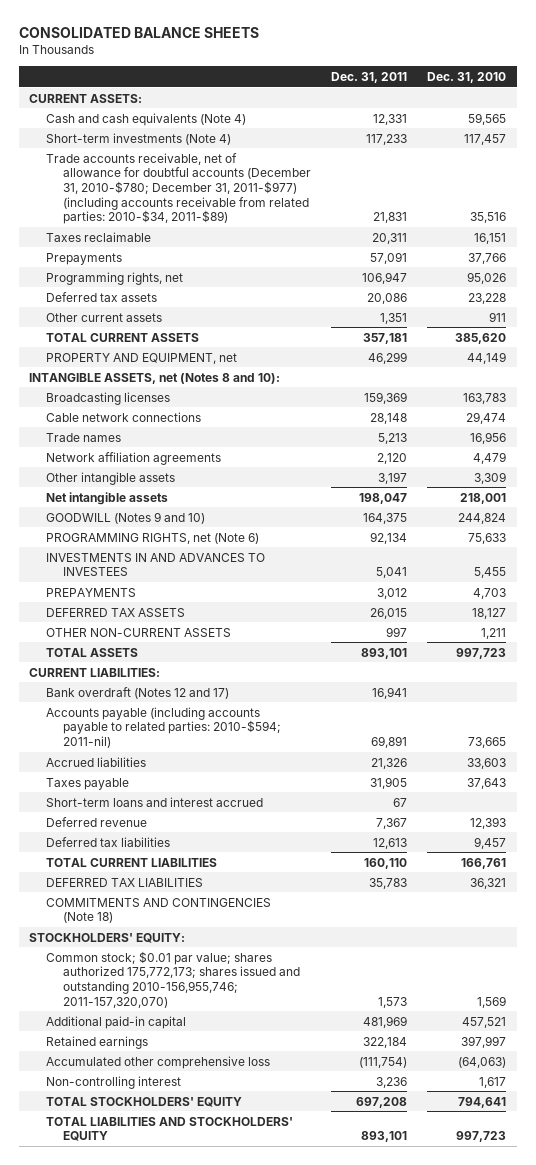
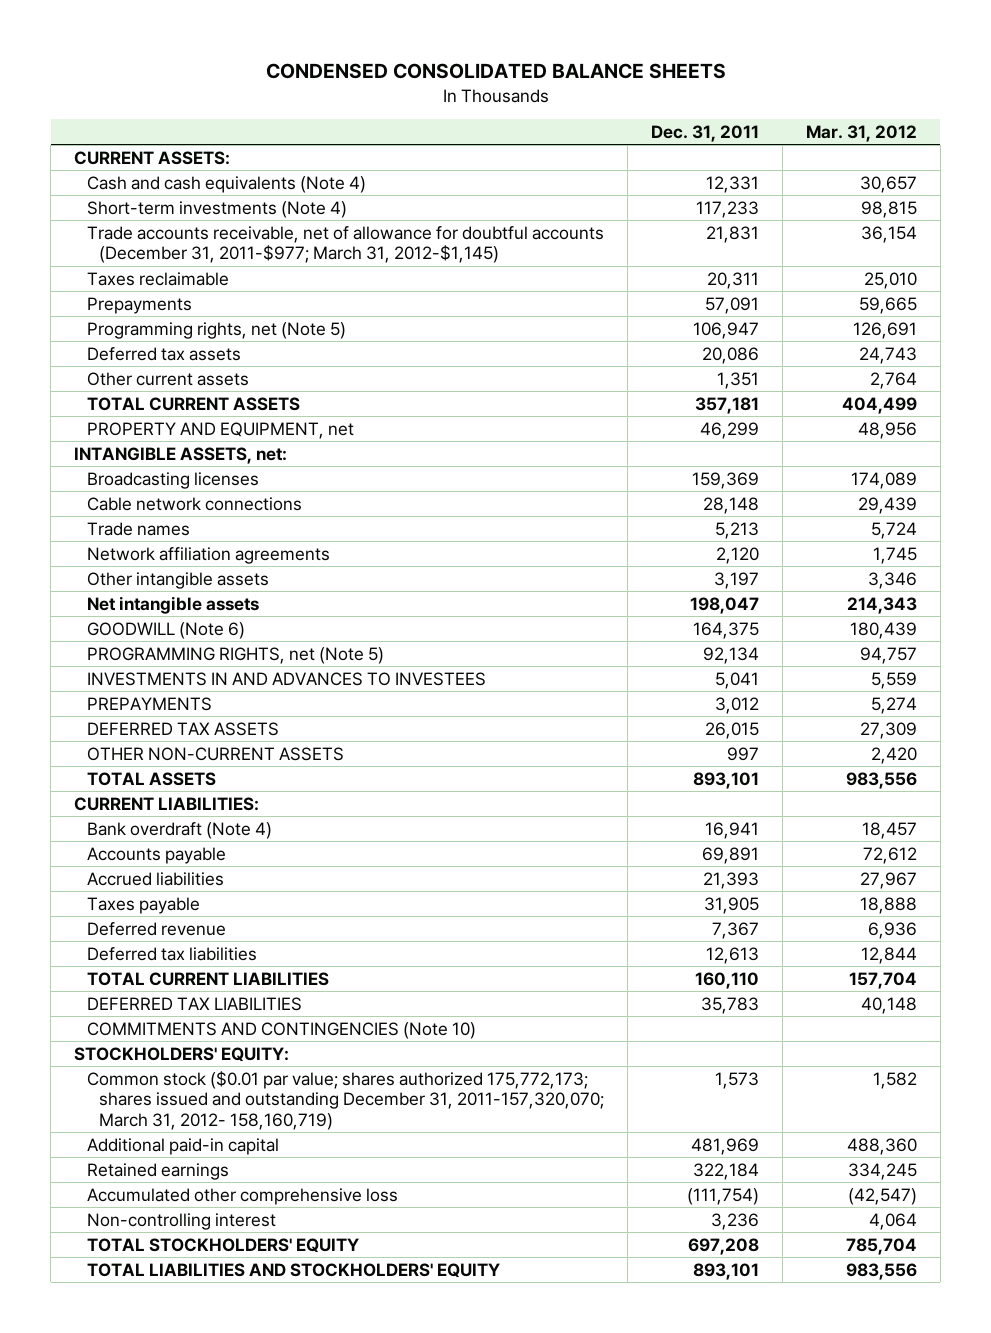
- CONSOLIDATED BALANCE SHEETS
+ CONDENSED CONSOLIDATED BALANCE SHEETS
- | Dec. 31, 2011 | Dec. 31, 2010
+ | Dec. 31, 2011 | Mar. 31, 2012
- Trade accounts receivable, net of allowance for doubtful accounts (December 31, 2010-$780; December 31, 2011-$977) (including accounts receivable from related parties: 2010-$34, 2011-$89) | 21,831 | 35,516
+ Trade accounts receivable, net of allowance for doubtful accounts (December 31, 2011-$977; March 31, 2012-$1,145) | 21,831 | 36,154
- Programming rights, net | 106,947 | 95,026
+ Programming rights, net (Note 5) | 106,947 | 126,691
- INTANGIBLE ASSETS, net (Notes 8 and 10):
+ INTANGIBLE ASSETS, net:
- GOODWILL (Notes 9 and 10) | 164,375 | 244,824
- PROGRAMMING RIGHTS, net (Note 6) | 92,134 | 75,633
+ GOODWILL (Note 6) | 164,375 | 180,439
+ PROGRAMMING RIGHTS, net (Note 5) | 92,134 | 94,757
- Bank overdraft (Notes 12 and 17) | 16,941 |
- Accounts payable (including accounts payable to related parties: 2010-$594; 2011-nil) | 69,891 | 73,665
- Accrued liabilities | 21,326 | 33,603
+ Bank overdraft (Note 4) | 16,941 | 18,457
+ Accounts payable | 69,891 | 72,612
+ Accrued liabilities | 21,393 | 27,967
- Short-term loans and interest accrued | 67 |
- COMMITMENTS AND CONTINGENCIES (Note 18)
+ COMMITMENTS AND CONTINGENCIES (Note 10)
- Common stock; $0.01 par value; shares authorized 175,772,173; shares issued and outstanding 2010-156,955,746; 2011-157,320,070) | 1,573 | 1,569
+ Common stock ($0.01 par value; shares authorized 175,772,173; shares issued and outstanding December 31, 2011-157,320,070; March 31, 2012- 158,160,719) | 1,573 | 1,582

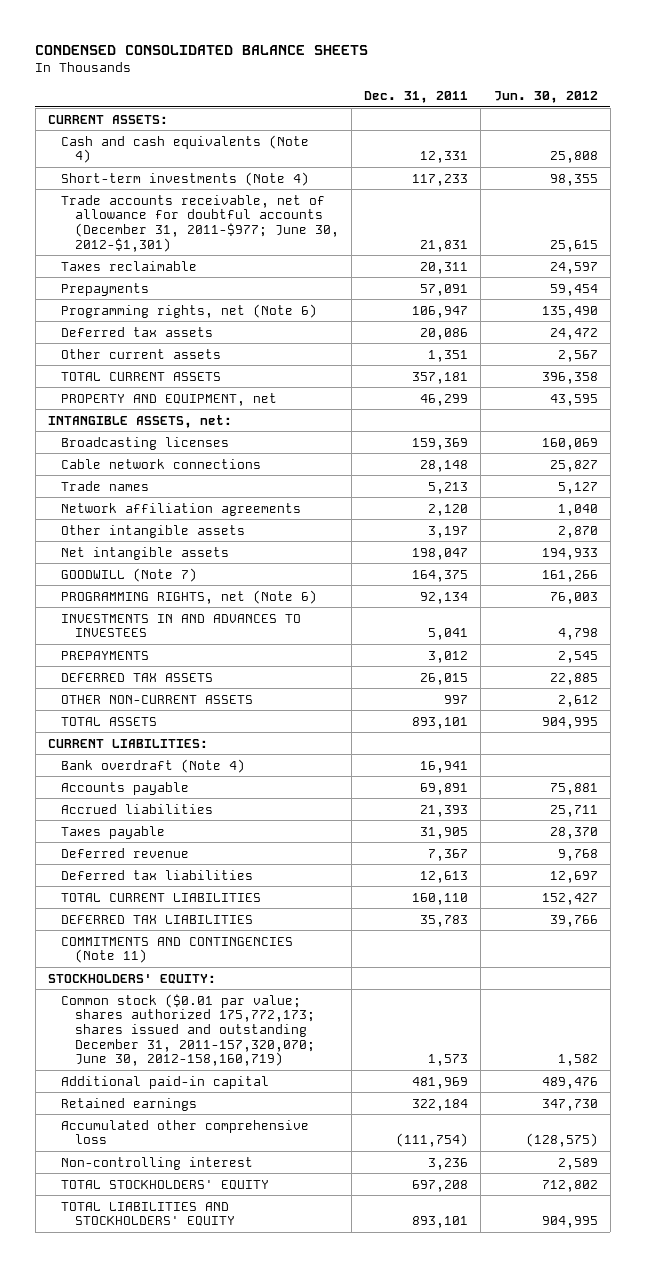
- | Dec. 31, 2011 | Mar. 31, 2012
+ | Dec. 31, 2011 | Jun. 30, 2012
- Trade accounts receivable, net of allowance for doubtful accounts (December 31, 2011-$977; March 31, 2012-$1,145) | 21,831 | 36,154
+ Trade accounts receivable, net of allowance for doubtful accounts (December 31, 2011-$977; June 30, 2012-$1,301) | 21,831 | 25,615
- Programming rights, net (Note 5) | 106,947 | 126,691
+ Programming rights, net (Note 6) | 106,947 | 135,490
- GOODWILL (Note 6) | 164,375 | 180,439
- PROGRAMMING RIGHTS, net (Note 5) | 92,134 | 94,757
+ GOODWILL (Note 7) | 164,375 | 161,266
+ PROGRAMMING RIGHTS, net (Note 6) | 92,134 | 76,003
- COMMITMENTS AND CONTINGENCIES (Note 10)
+ COMMITMENTS AND CONTINGENCIES (Note 11)
- Common stock ($0.01 par value; shares authorized 175,772,173; shares issued and outstanding December 31, 2011-157,320,070; March 31, 2012- 158,160,719) | 1,573 | 1,582
+ Common stock ($0.01 par value; shares authorized 175,772,173; shares issued and outstanding December 31, 2011-157,320,070; June 30, 2012-158,160,719) | 1,573 | 1,582

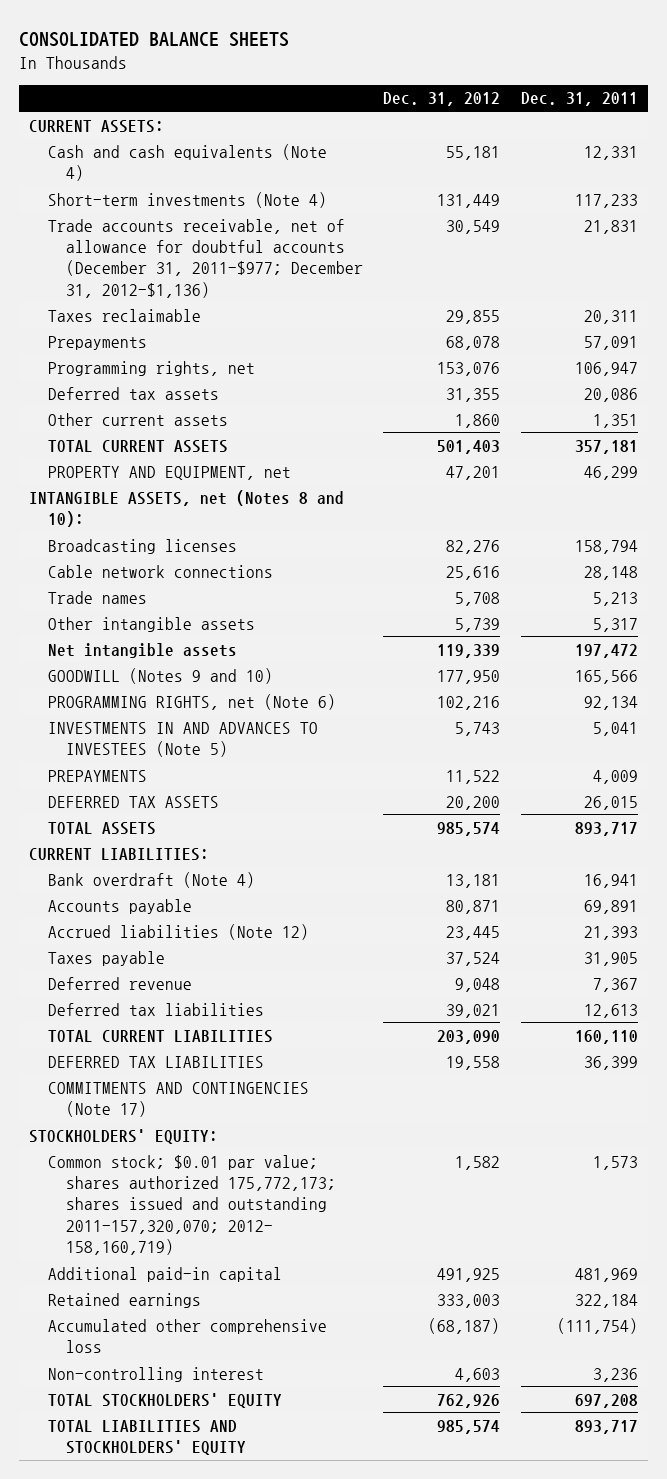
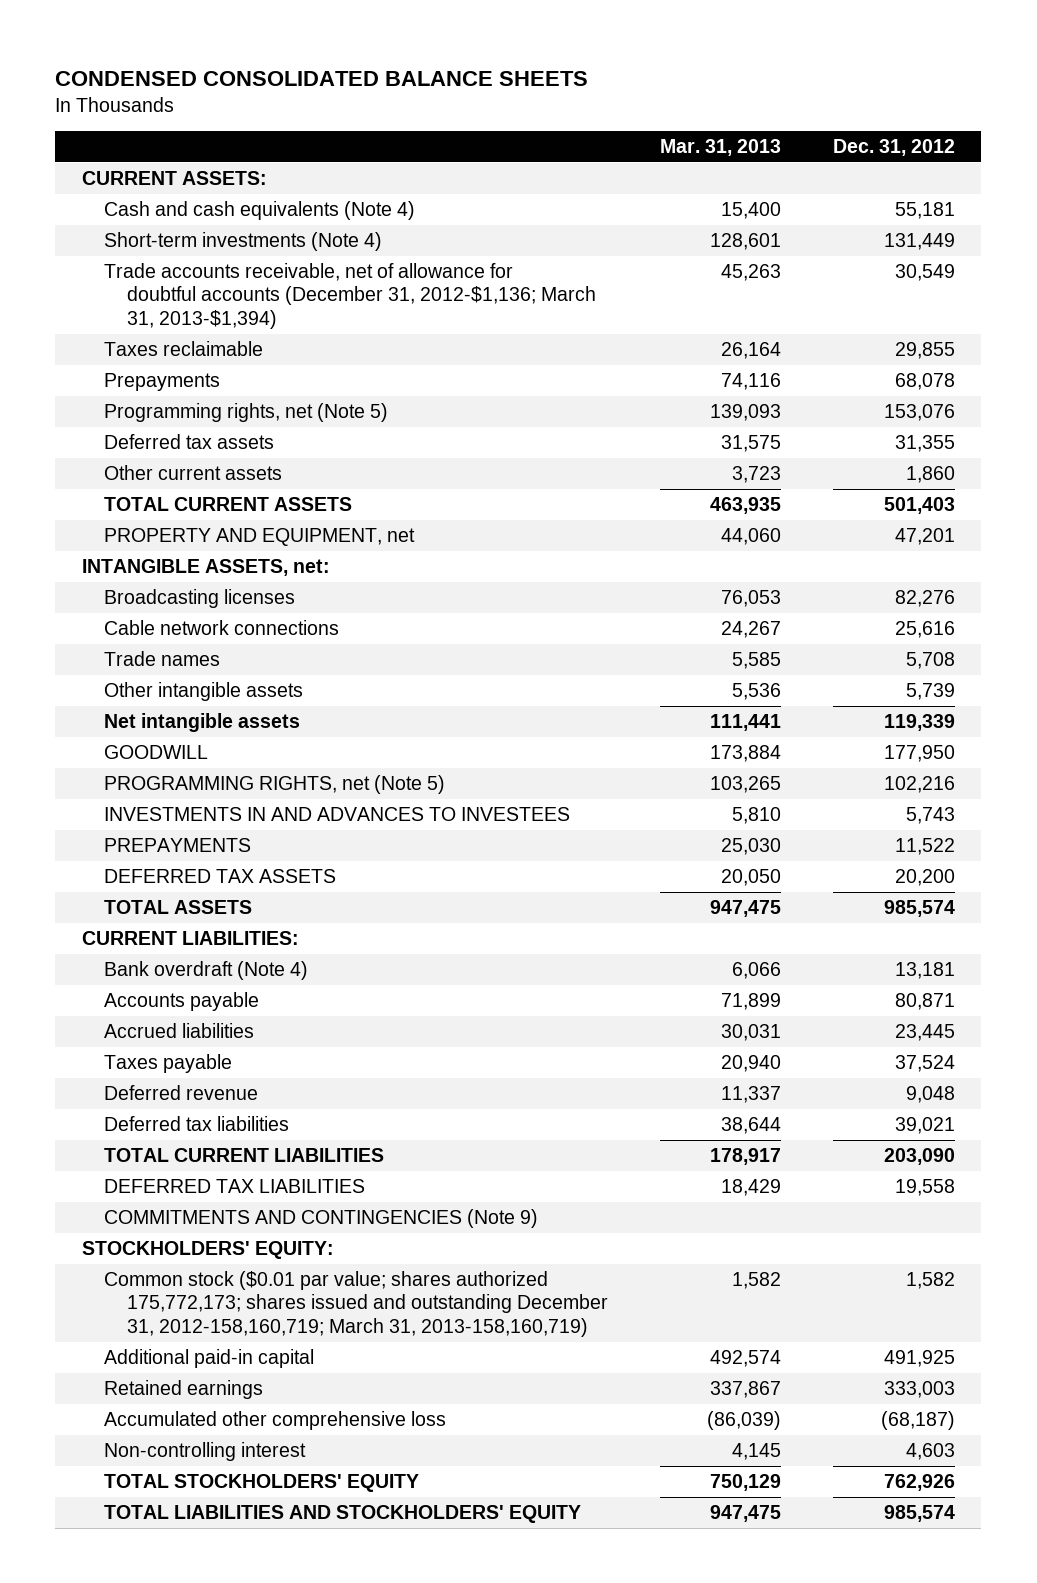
- CONSOLIDATED BALANCE SHEETS
+ CONDENSED CONSOLIDATED BALANCE SHEETS
- | Dec. 31, 2012 | Dec. 31, 2011
+ | Mar. 31, 2013 | Dec. 31, 2012
- Trade accounts receivable, net of allowance for doubtful accounts (December 31, 2011-$977; December 31, 2012-$1,136) | 30,549 | 21,831
+ Trade accounts receivable, net of allowance for doubtful accounts (December 31, 2012-$1,136; March 31, 2013-$1,394) | 45,263 | 30,549
- Programming rights, net | 153,076 | 106,947
+ Programming rights, net (Note 5) | 139,093 | 153,076
- INTANGIBLE ASSETS, net (Notes 8 and 10):
+ INTANGIBLE ASSETS, net:
- GOODWILL (Notes 9 and 10) | 177,950 | 165,566
- PROGRAMMING RIGHTS, net (Note 6) | 102,216 | 92,134
- INVESTMENTS IN AND ADVANCES TO INVESTEES (Note 5) | 5,743 | 5,041
+ GOODWILL | 173,884 | 177,950
+ PROGRAMMING RIGHTS, net (Note 5) | 103,265 | 102,216
+ INVESTMENTS IN AND ADVANCES TO INVESTEES | 5,810 | 5,743
- Accrued liabilities (Note 12) | 23,445 | 21,393
+ Accrued liabilities | 30,031 | 23,445
- COMMITMENTS AND CONTINGENCIES (Note 17)
+ COMMITMENTS AND CONTINGENCIES (Note 9)
- Common stock; $0.01 par value; shares authorized 175,772,173; shares issued and outstanding 2011-157,320,070; 2012- 158,160,719) | 1,582 | 1,573
+ Common stock ($0.01 par value; shares authorized 175,772,173; shares issued and outstanding December 31, 2012-158,160,719; March 31, 2013-158,160,719) | 1,582 | 1,582

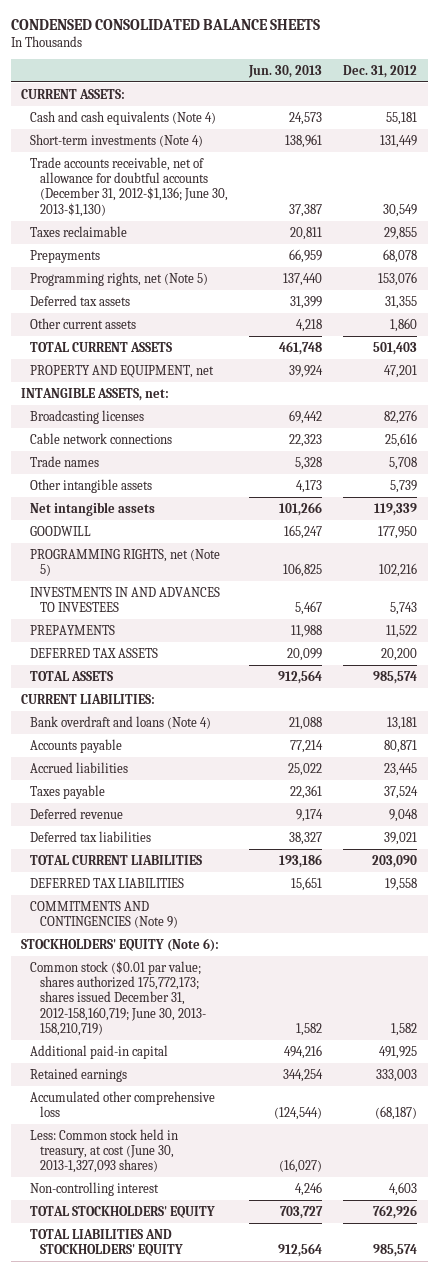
- | Mar. 31, 2013 | Dec. 31, 2012
+ | Jun. 30, 2013 | Dec. 31, 2012
- Trade accounts receivable, net of allowance for doubtful accounts (December 31, 2012-$1,136; March 31, 2013-$1,394) | 45,263 | 30,549
+ Trade accounts receivable, net of allowance for doubtful accounts (December 31, 2012-$1,136; June 30, 2013-$1,130) | 37,387 | 30,549
- Bank overdraft (Note 4) | 6,066 | 13,181
+ Bank overdraft and loans (Note 4) | 21,088 | 13,181
- STOCKHOLDERS' EQUITY:
- Common stock ($0.01 par value; shares authorized 175,772,173; shares issued and outstanding December 31, 2012-158,160,719; March 31, 2013-158,160,719) | 1,582 | 1,582
+ STOCKHOLDERS' EQUITY (Note 6):
+ Common stock ($0.01 par value; shares authorized 175,772,173; shares issued December 31, 2012-158,160,719; June 30, 2013- 158,210,719) | 1,582 | 1,582
+ Less: Common stock held in treasury, at cost (June 30, 2013-1,327,093 shares) | (16,027) |

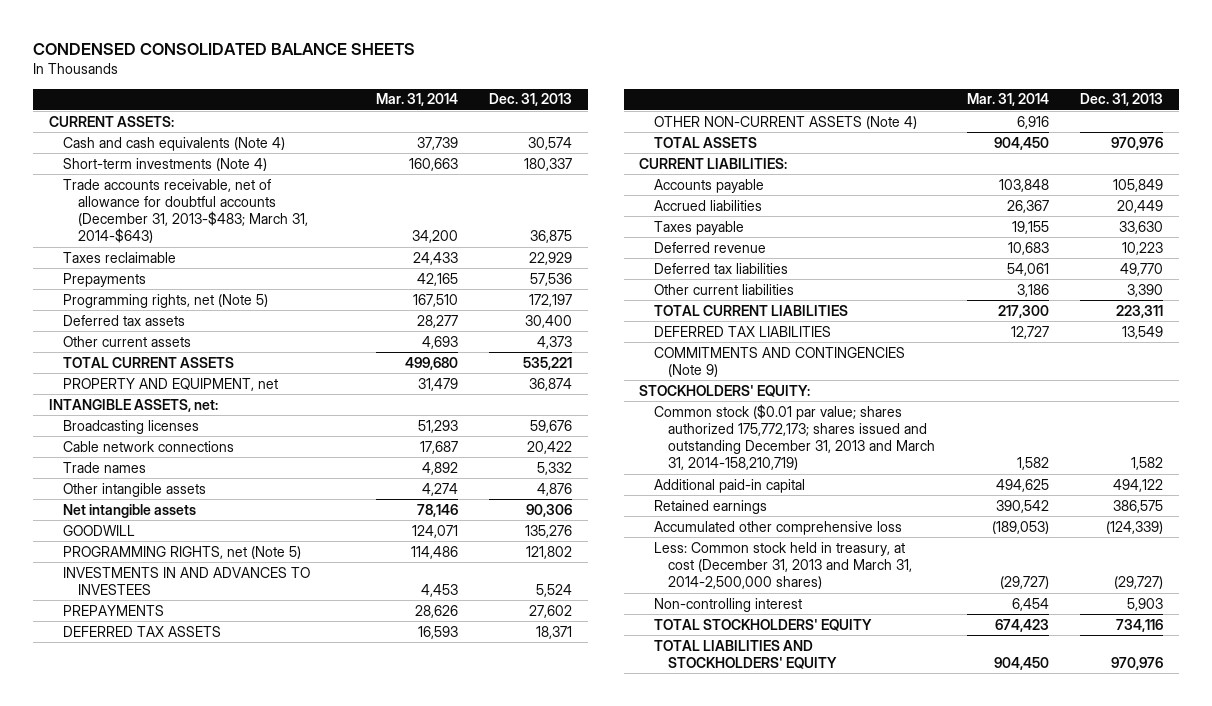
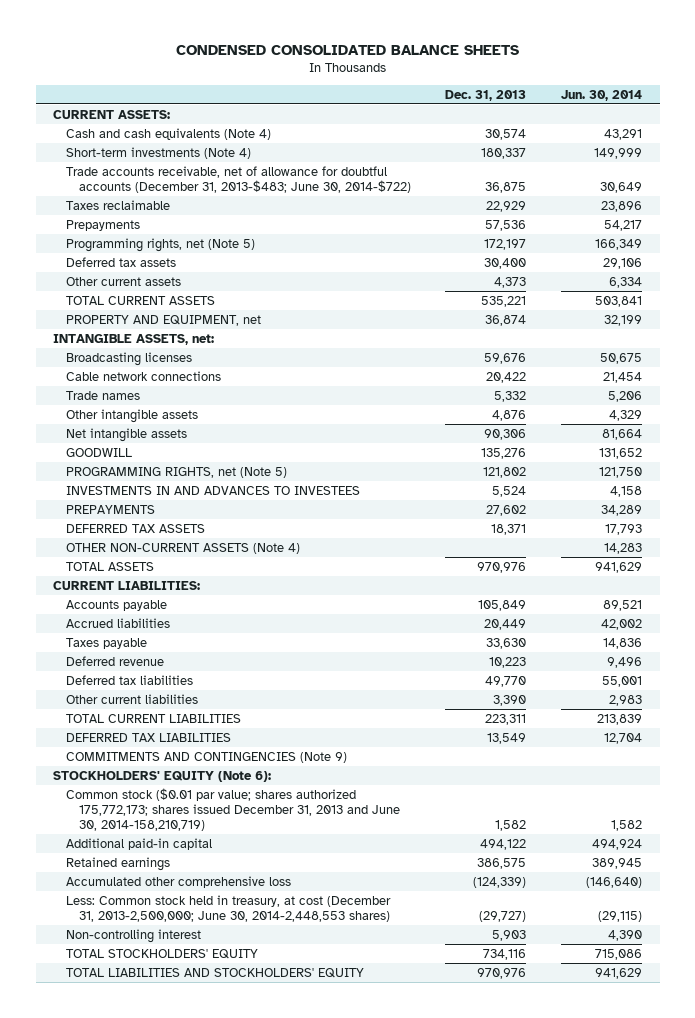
- | Mar. 31, 2014 | Dec. 31, 2013
+ | Dec. 31, 2013 | Jun. 30, 2014
- Trade accounts receivable, net of allowance for doubtful accounts (December 31, 2013-$483; March 31, 2014-$643) | 34,200 | 36,875
+ Trade accounts receivable, net of allowance for doubtful accounts (December 31, 2013-$483; June 30, 2014-$722) | 36,875 | 30,649
- STOCKHOLDERS' EQUITY:
- Common stock ($0.01 par value; shares authorized 175,772,173; shares issued and outstanding December 31, 2013 and March 31, 2014-158,210,719) | 1,582 | 1,582
+ STOCKHOLDERS' EQUITY (Note 6):
+ Common stock ($0.01 par value; shares authorized 175,772,173; shares issued December 31, 2013 and June 30, 2014-158,210,719) | 1,582 | 1,582
- Less: Common stock held in treasury, at cost (December 31, 2013 and March 31, 2014-2,500,000 shares) | (29,727) | (29,727)
+ Less: Common stock held in treasury, at cost (December 31, 2013-2,500,000; June 30, 2014-2,448,553 shares) | (29,727) | (29,115)

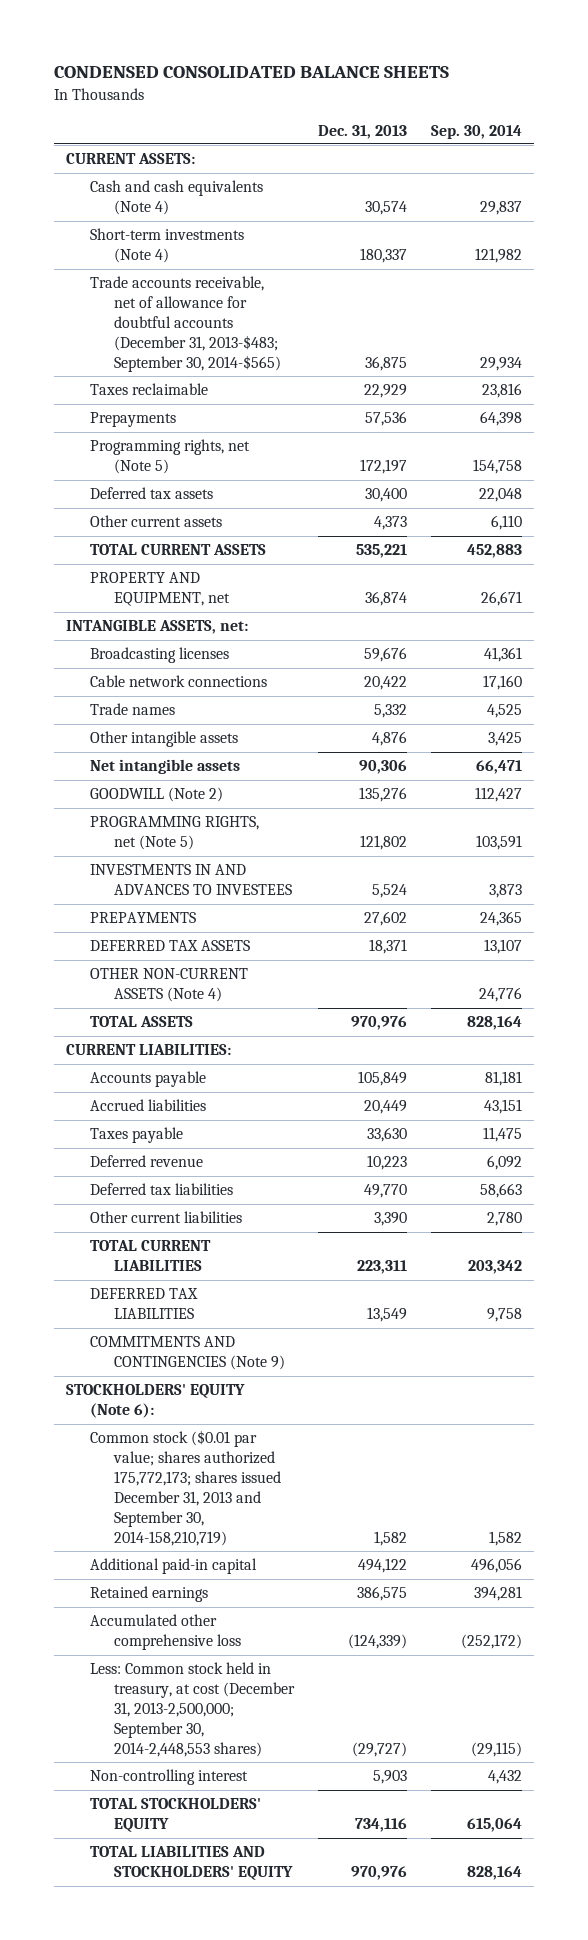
- | Dec. 31, 2013 | Jun. 30, 2014
+ | Dec. 31, 2013 | Sep. 30, 2014
- Trade accounts receivable, net of allowance for doubtful accounts (December 31, 2013-$483; June 30, 2014-$722) | 36,875 | 30,649
+ Trade accounts receivable, net of allowance for doubtful accounts (December 31, 2013-$483; September 30, 2014-$565) | 36,875 | 29,934
- GOODWILL | 135,276 | 131,652
+ GOODWILL (Note 2) | 135,276 | 112,427
- Common stock ($0.01 par value; shares authorized 175,772,173; shares issued December 31, 2013 and June 30, 2014-158,210,719) | 1,582 | 1,582
+ Common stock ($0.01 par value; shares authorized 175,772,173; shares issued December 31, 2013 and September 30, 2014-158,210,719) | 1,582 | 1,582
- Less: Common stock held in treasury, at cost (December 31, 2013-2,500,000; June 30, 2014-2,448,553 shares) | (29,727) | (29,115)
+ Less: Common stock held in treasury, at cost (December 31, 2013-2,500,000; September 30, 2014-2,448,553 shares) | (29,727) | (29,115)

